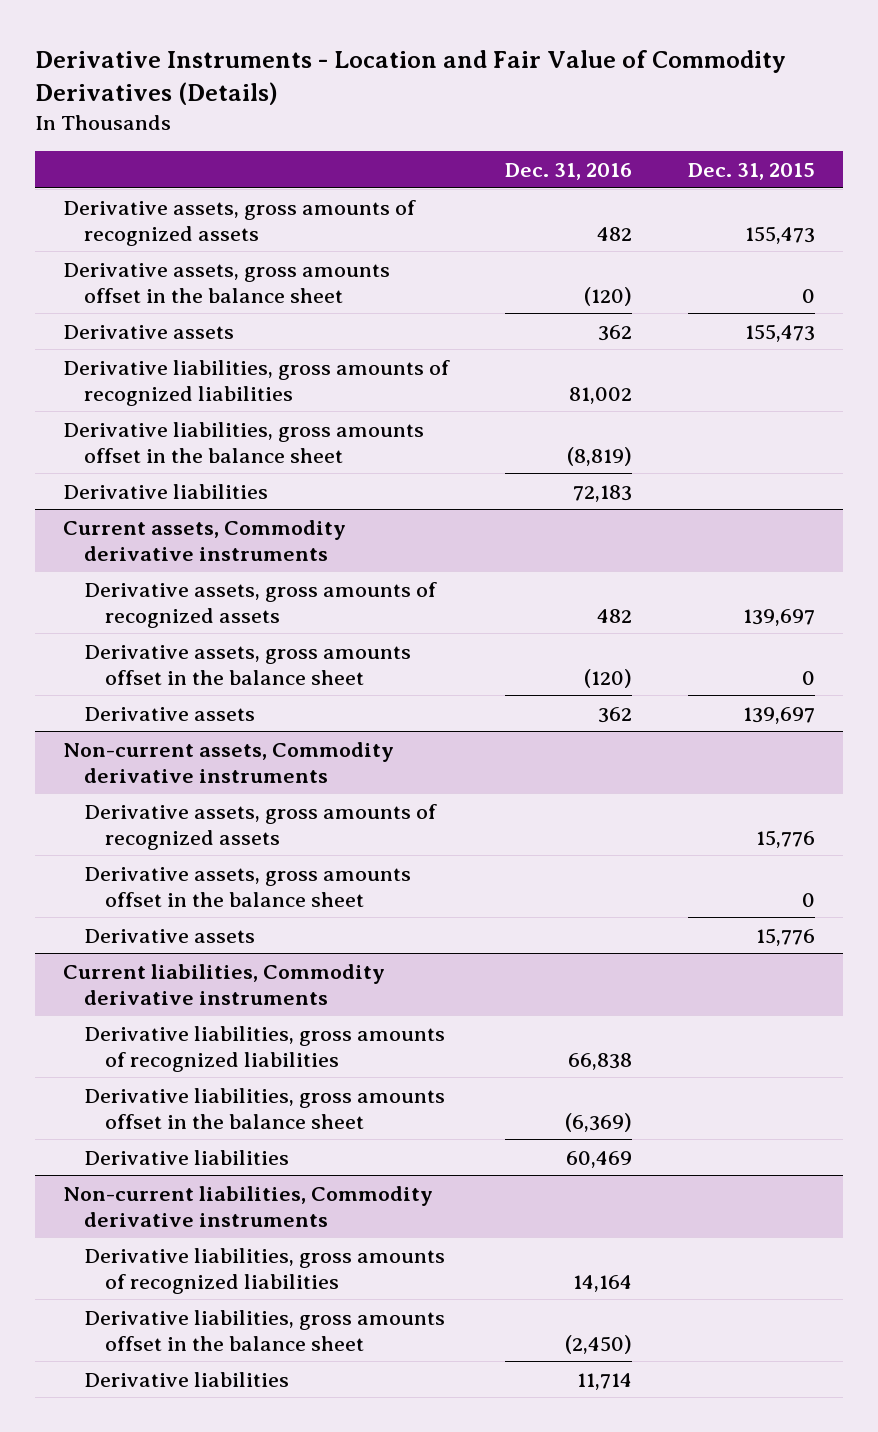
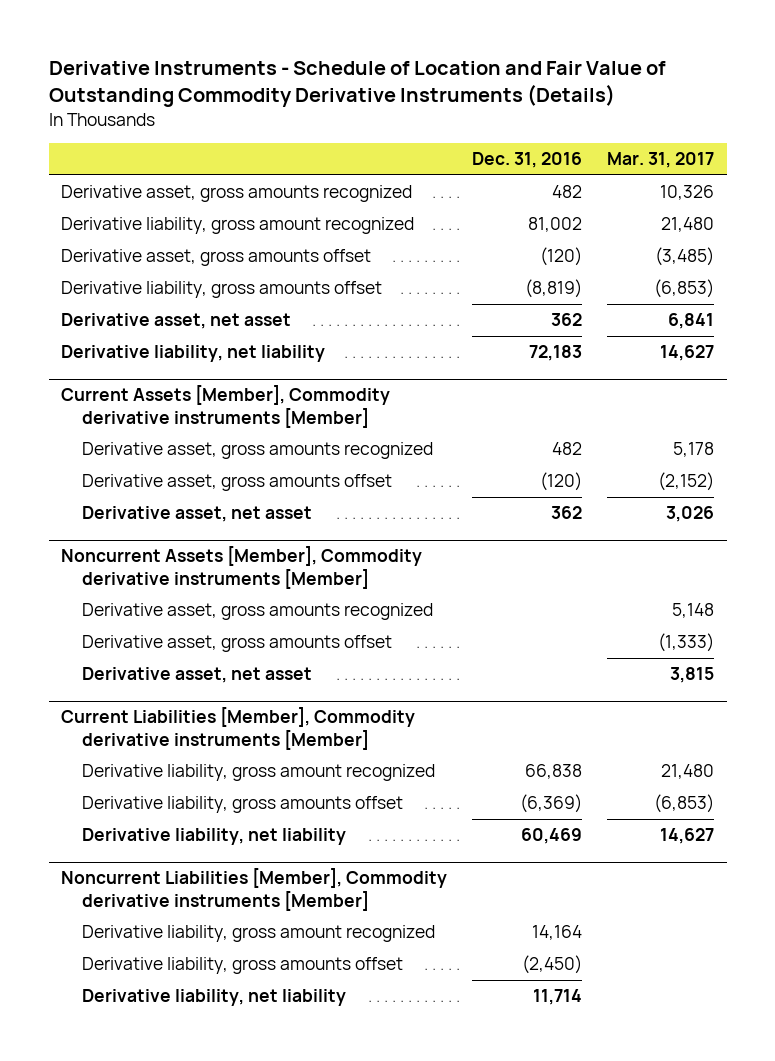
- Derivative Instruments - Location and Fair Value of Commodity Derivatives (Details)
+ Derivative Instruments - Schedule of Location and Fair Value of Outstanding Commodity Derivative Instruments (Details)
- | Dec. 31, 2016 | Dec. 31, 2015
+ | Dec. 31, 2016 | Mar. 31, 2017
- Derivative assets, gross amounts of recognized assets | 482 | 155,473
- Derivative assets, gross amounts offset in the balance sheet | (120) | 0
- Derivative assets | 362 | 155,473
- Derivative liabilities, gross amounts of recognized liabilities | 81,002 |
- Derivative liabilities, gross amounts offset in the balance sheet | (8,819) |
- Derivative liabilities | 72,183 |
- Current assets, Commodity derivative instruments
- Derivative assets, gross amounts of recognized assets | 482 | 139,697
- Derivative assets, gross amounts offset in the balance sheet | (120) | 0
- Derivative assets | 362 | 139,697
- Non-current assets, Commodity derivative instruments
- Derivative assets, gross amounts of recognized assets | | 15,776
- Derivative assets, gross amounts offset in the balance sheet | | 0
- Derivative assets | | 15,776
- Current liabilities, Commodity derivative instruments
- Derivative liabilities, gross amounts of recognized liabilities | 66,838 |
- Derivative liabilities, gross amounts offset in the balance sheet | (6,369) |
- Derivative liabilities | 60,469 |
- Non-current liabilities, Commodity derivative instruments
- Derivative liabilities, gross amounts of recognized liabilities | 14,164 |
- Derivative liabilities, gross amounts offset in the balance sheet | (2,450) |
- Derivative liabilities | 11,714 |
+ Derivative asset, gross amounts recognized | 482 | 10,326
+ Derivative liability, gross amount recognized | 81,002 | 21,480
+ Derivative asset, gross amounts offset | (120) | (3,485)
+ Derivative liability, gross amounts offset | (8,819) | (6,853)
+ Derivative asset, net asset | 362 | 6,841
+ Derivative liability, net liability | 72,183 | 14,627
+ Current Assets [Member], Commodity derivative instruments [Member]
+ Derivative asset, gross amounts recognized | 482 | 5,178
+ Derivative asset, gross amounts offset | (120) | (2,152)
+ Derivative asset, net asset | 362 | 3,026
+ Noncurrent Assets [Member], Commodity derivative instruments [Member]
+ Derivative asset, gross amounts recognized | | 5,148
+ Derivative asset, gross amounts offset | | (1,333)
+ Derivative asset, net asset | | 3,815
+ Current Liabilities [Member], Commodity derivative instruments [Member]
+ Derivative liability, gross amount recognized | 66,838 | 21,480
+ Derivative liability, gross amounts offset | (6,369) | (6,853)
+ Derivative liability, net liability | 60,469 | 14,627
+ Noncurrent Liabilities [Member], Commodity derivative instruments [Member]
+ Derivative liability, gross amount recognized | 14,164 |
+ Derivative liability, gross amounts offset | (2,450) |
+ Derivative liability, net liability | 11,714 |

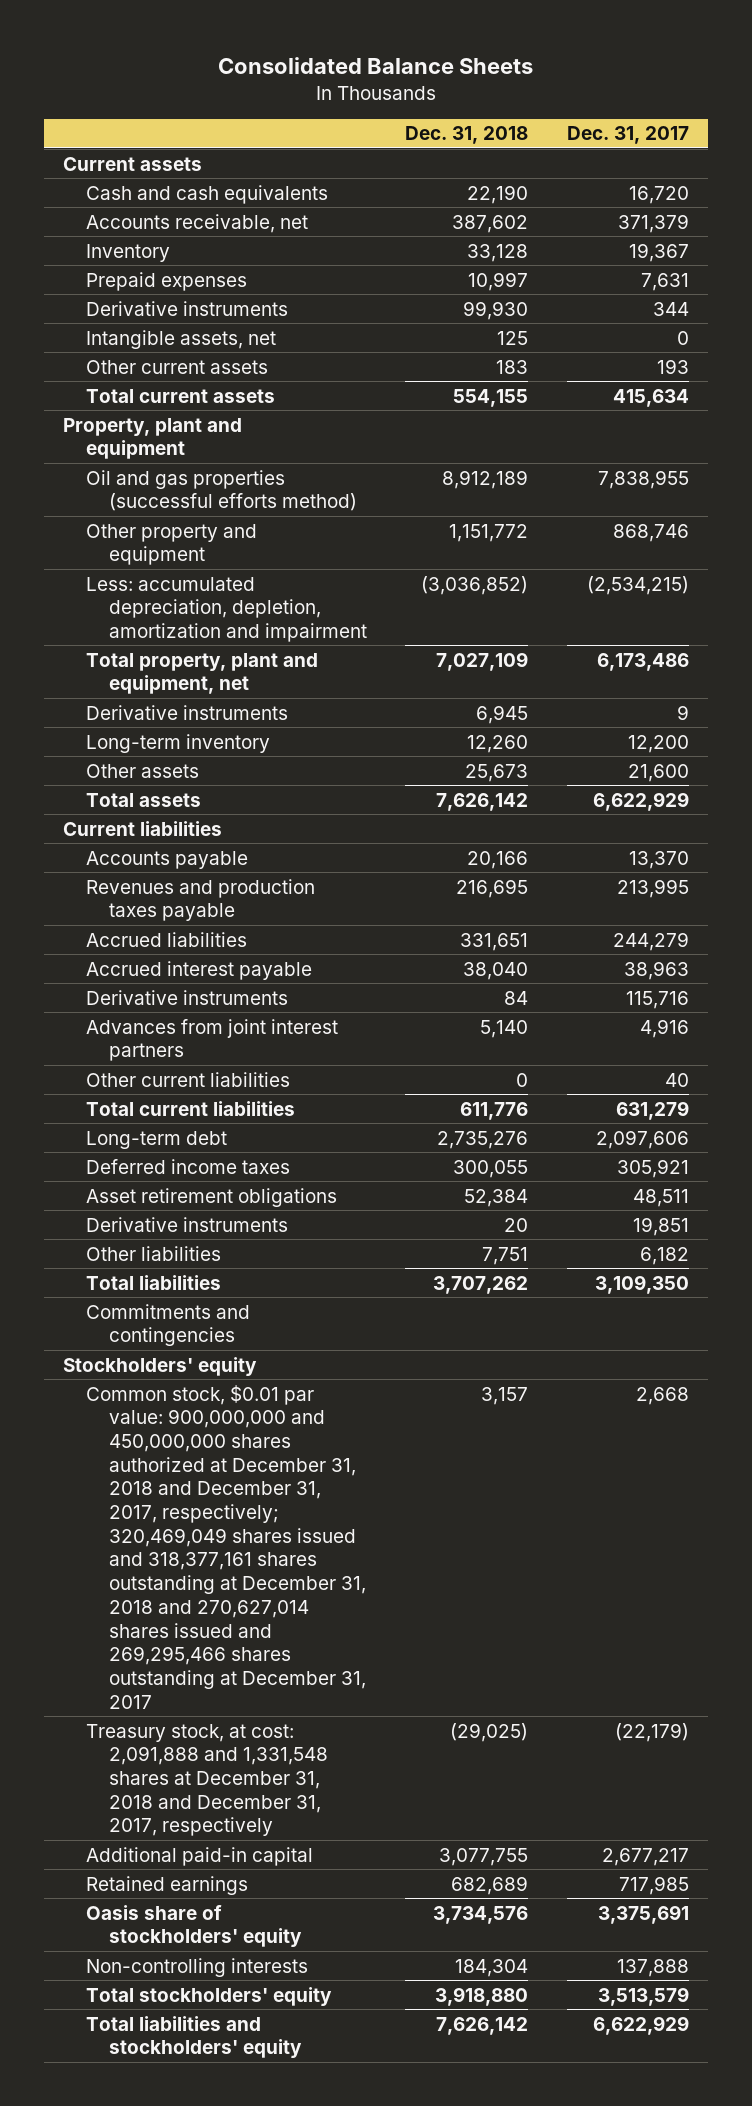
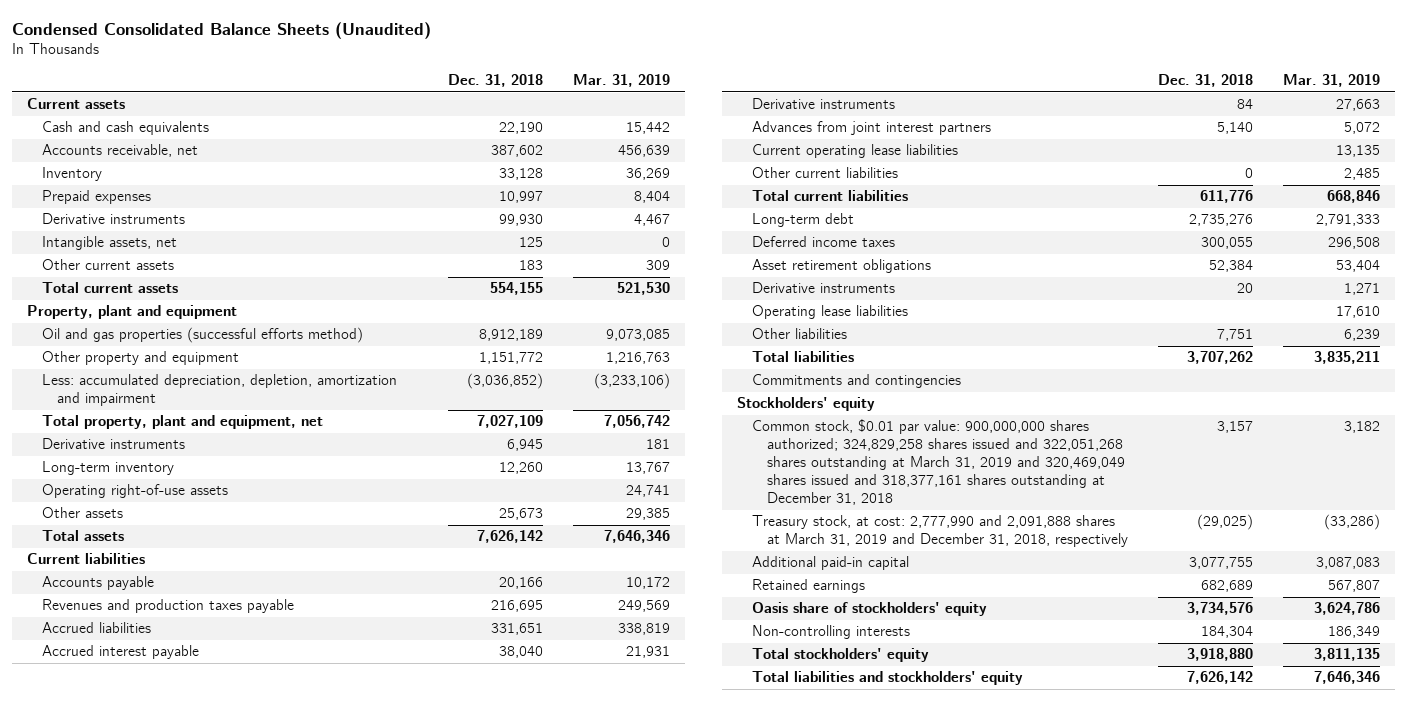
- Consolidated Balance Sheets
+ Condensed Consolidated Balance Sheets (Unaudited)
- | Dec. 31, 2018 | Dec. 31, 2017
+ | Dec. 31, 2018 | Mar. 31, 2019
+ Operating right-of-use assets | | 24,741
+ Current operating lease liabilities | | 13,135
+ Operating lease liabilities | | 17,610
- Common stock, $0.01 par value: 900,000,000 and 450,000,000 shares authorized at December 31, 2018 and December 31, 2017, respectively; 320,469,049 shares issued and 318,377,161 shares outstanding at December 31, 2018 and 270,627,014 shares issued and 269,295,466 shares outstanding at December 31, 2017 | 3,157 | 2,668
- Treasury stock, at cost: 2,091,888 and 1,331,548 shares at December 31, 2018 and December 31, 2017, respectively | (29,025) | (22,179)
+ Common stock, $0.01 par value: 900,000,000 shares authorized; 324,829,258 shares issued and 322,051,268 shares outstanding at March 31, 2019 and 320,469,049 shares issued and 318,377,161 shares outstanding at December 31, 2018 | 3,157 | 3,182
+ Treasury stock, at cost: 2,777,990 and 2,091,888 shares at March 31, 2019 and December 31, 2018, respectively | (29,025) | (33,286)

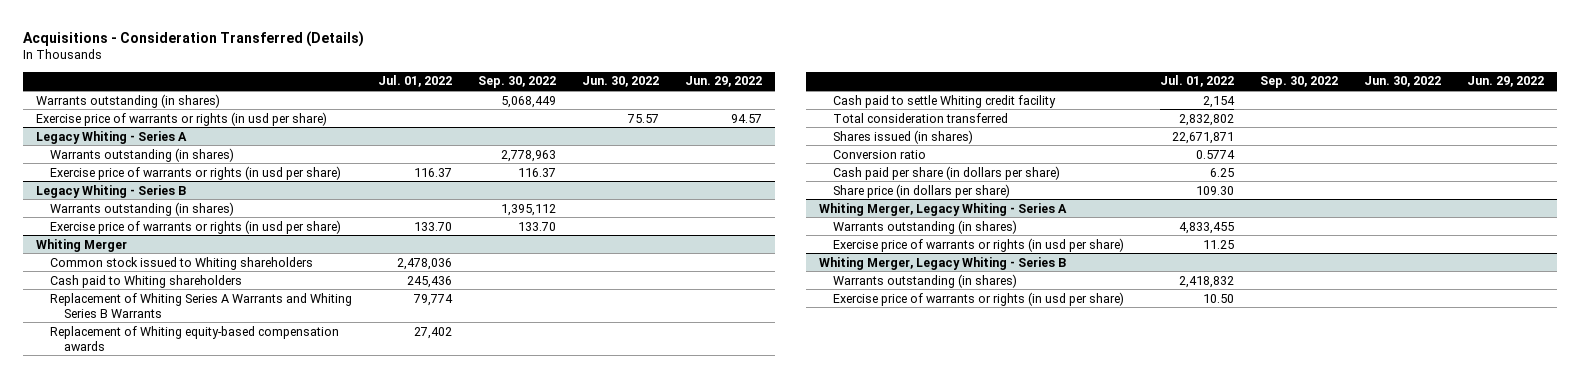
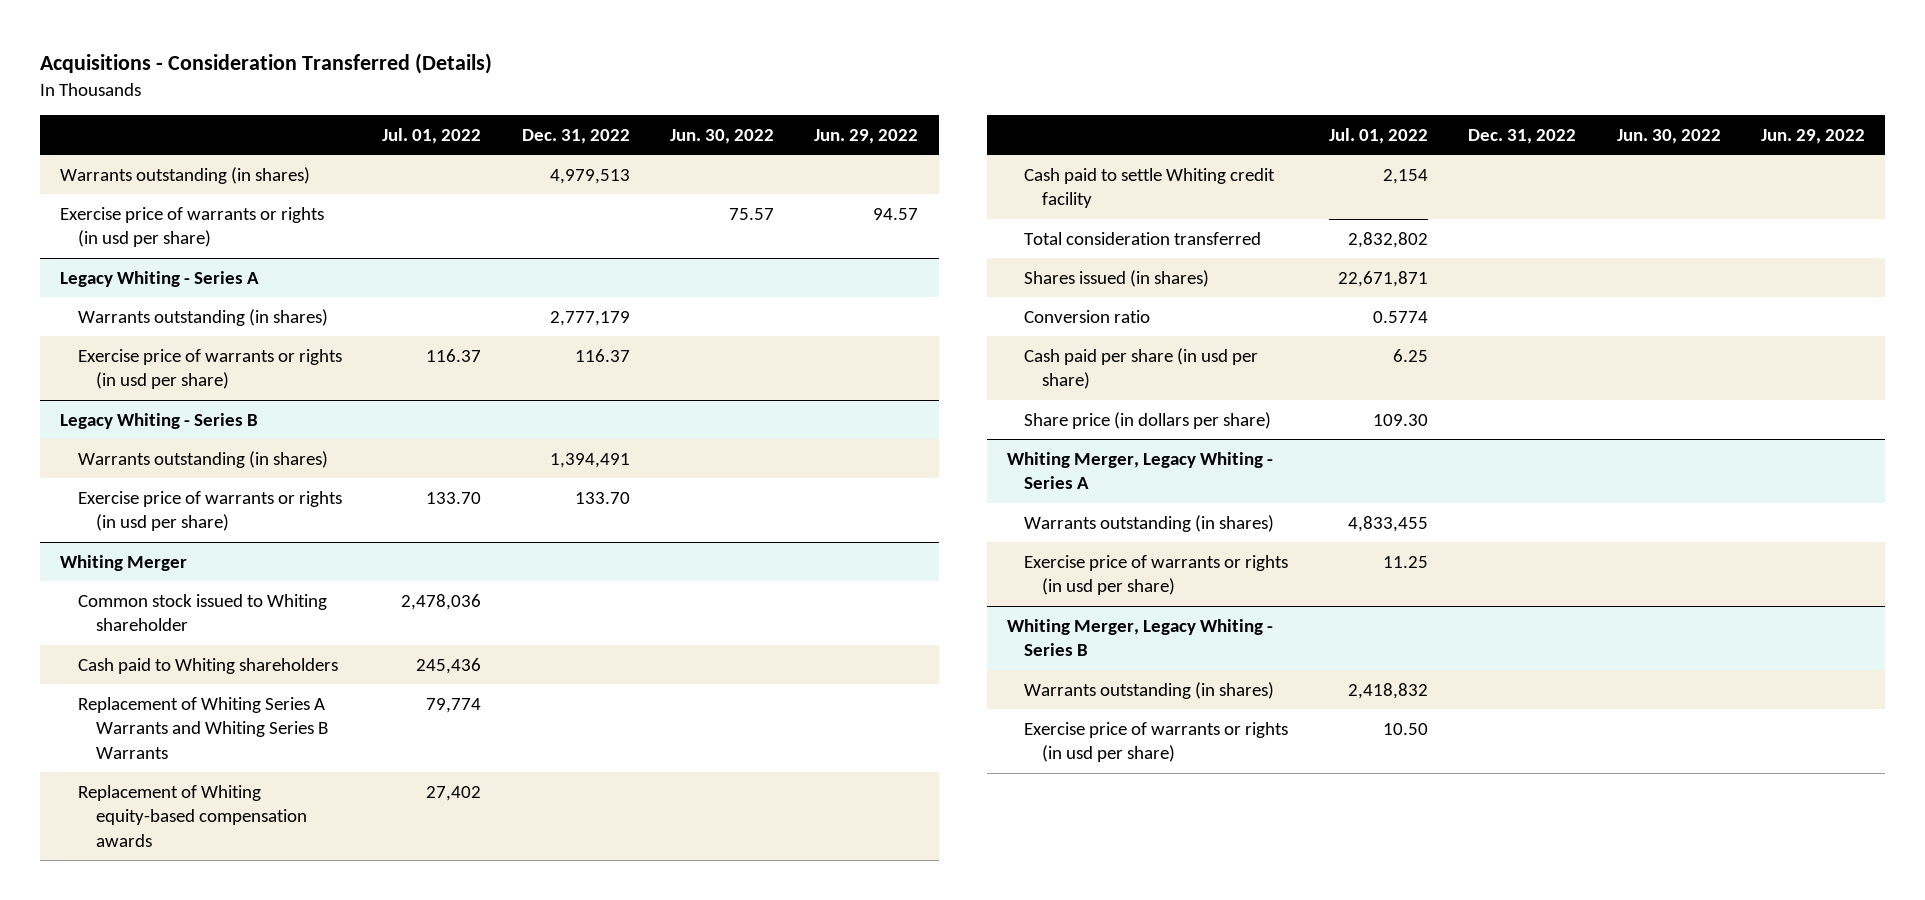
- | Jul. 01, 2022 | Sep. 30, 2022 | Jun. 30, 2022 | Jun. 29, 2022
+ | Jul. 01, 2022 | Dec. 31, 2022 | Jun. 30, 2022 | Jun. 29, 2022
@ Whiting Merger
- Common stock issued to Whiting shareholders | 2,478,036 | | |
+ Common stock issued to Whiting shareholder | 2,478,036 | | |
- Cash paid per share (in dollars per share) | 6.25 | | |
+ Cash paid per share (in usd per share) | 6.25 | | |

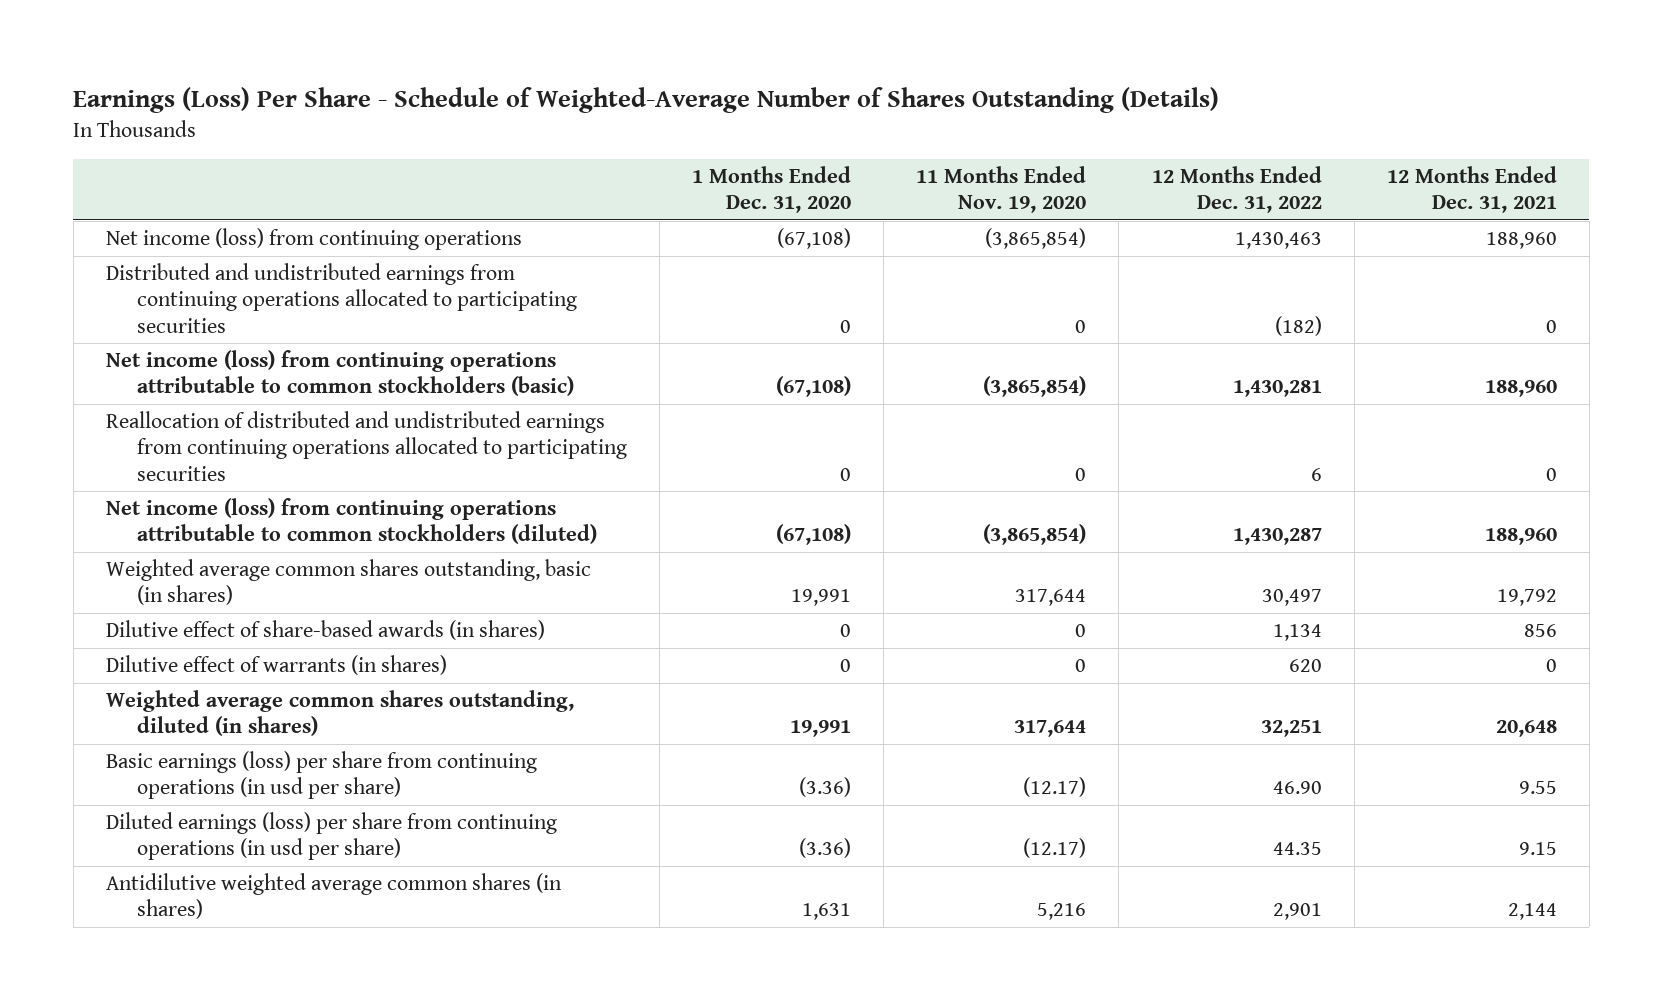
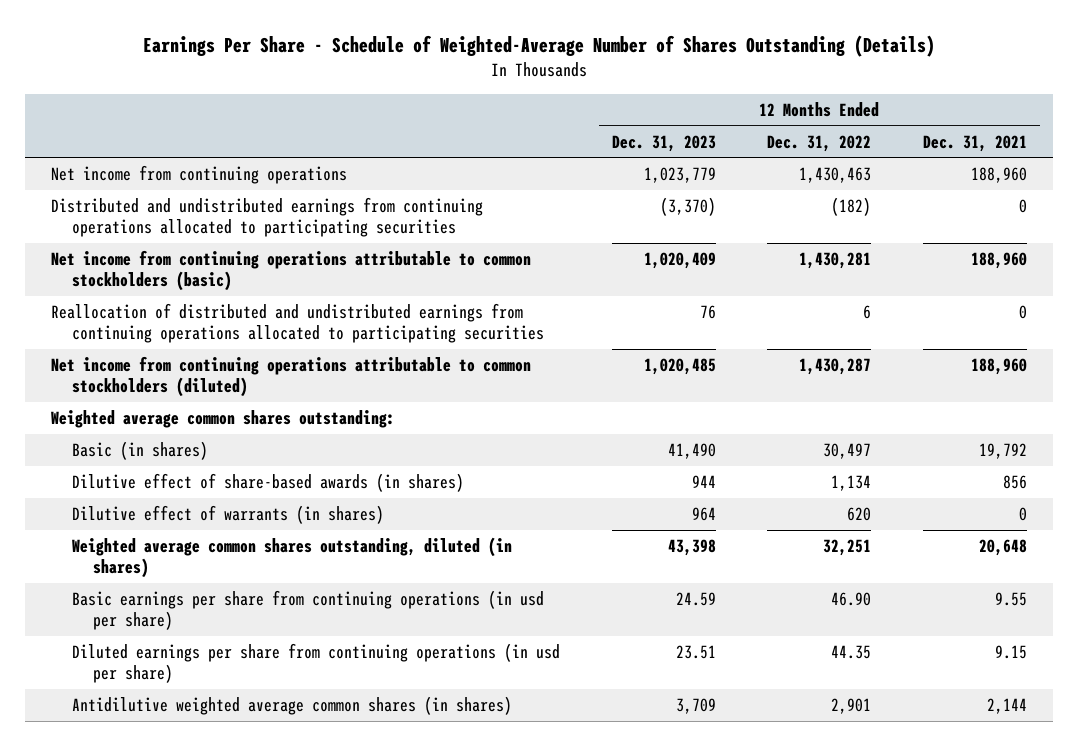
- Earnings (Loss) Per Share - Schedule of Weighted-Average Number of Shares Outstanding (Details)
+ Earnings Per Share - Schedule of Weighted-Average Number of Shares Outstanding (Details)
- | 1 Months Ended Dec. 31, 2020 | 11 Months Ended Nov. 19, 2020 | 12 Months Ended Dec. 31, 2022 | 12 Months Ended Dec. 31, 2021
+ | 12 Months Ended Dec. 31, 2023 | 12 Months Ended Dec. 31, 2022 | 12 Months Ended Dec. 31, 2021
- Net income (loss) from continuing operations | (67,108) | (3,865,854) | 1,430,463 | 188,960
+ Net income from continuing operations | 1,023,779 | 1,430,463 | 188,960
- Net income (loss) from continuing operations attributable to common stockholders (basic) | (67,108) | (3,865,854) | 1,430,281 | 188,960
+ Net income from continuing operations attributable to common stockholders (basic) | 1,020,409 | 1,430,281 | 188,960
- Net income (loss) from continuing operations attributable to common stockholders (diluted) | (67,108) | (3,865,854) | 1,430,287 | 188,960
- Weighted average common shares outstanding, basic (in shares) | 19,991 | 317,644 | 30,497 | 19,792
+ Net income from continuing operations attributable to common stockholders (diluted) | 1,020,485 | 1,430,287 | 188,960
+ Weighted average common shares outstanding:
+ Basic (in shares) | 41,490 | 30,497 | 19,792
- Basic earnings (loss) per share from continuing operations (in usd per share) | (3.36) | (12.17) | 46.90 | 9.55
- Diluted earnings (loss) per share from continuing operations (in usd per share) | (3.36) | (12.17) | 44.35 | 9.15
+ Basic earnings per share from continuing operations (in usd per share) | 24.59 | 46.90 | 9.55
+ Diluted earnings per share from continuing operations (in usd per share) | 23.51 | 44.35 | 9.15

